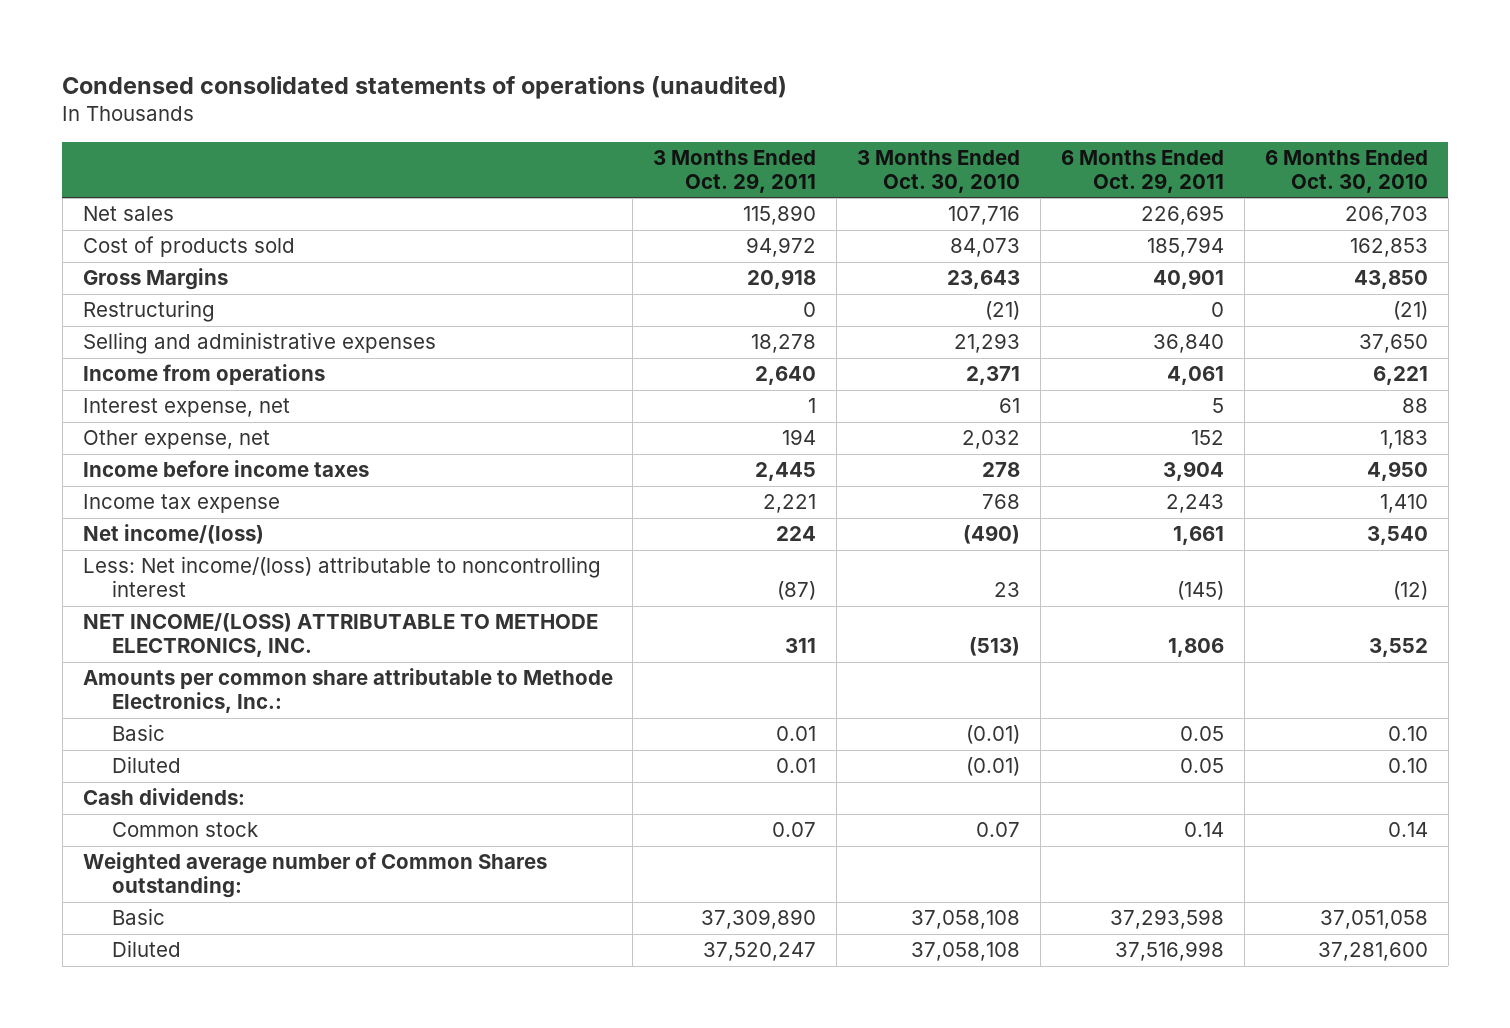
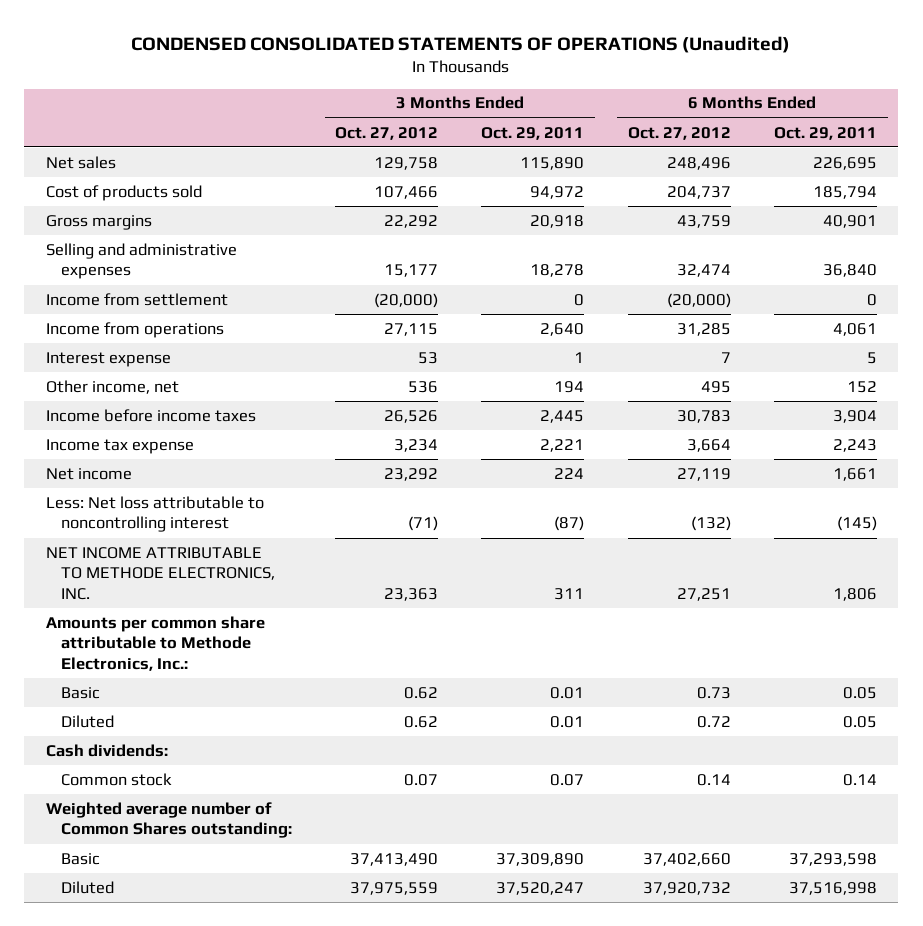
- Condensed consolidated statements of operations (unaudited)
+ CONDENSED CONSOLIDATED STATEMENTS OF OPERATIONS (Unaudited)
- | 3 Months Ended Oct. 29, 2011 | 3 Months Ended Oct. 30, 2010 | 6 Months Ended Oct. 29, 2011 | 6 Months Ended Oct. 30, 2010
+ | 3 Months Ended Oct. 27, 2012 | 3 Months Ended Oct. 29, 2011 | 6 Months Ended Oct. 27, 2012 | 6 Months Ended Oct. 29, 2011
- Gross Margins | 20,918 | 23,643 | 40,901 | 43,850
- Restructuring | 0 | (21) | 0 | (21)
+ Gross margins | 22,292 | 20,918 | 43,759 | 40,901
+ Income from settlement | (20,000) | 0 | (20,000) | 0
- Interest expense, net | 1 | 61 | 5 | 88
- Other expense, net | 194 | 2,032 | 152 | 1,183
+ Interest expense | 53 | 1 | 7 | 5
+ Other income, net | 536 | 194 | 495 | 152
- Net income/(loss) | 224 | (490) | 1,661 | 3,540
- Less: Net income/(loss) attributable to noncontrolling interest | (87) | 23 | (145) | (12)
- NET INCOME/(LOSS) ATTRIBUTABLE TO METHODE ELECTRONICS, INC. | 311 | (513) | 1,806 | 3,552
+ Net income | 23,292 | 224 | 27,119 | 1,661
+ Less: Net loss attributable to noncontrolling interest | (71) | (87) | (132) | (145)
+ NET INCOME ATTRIBUTABLE TO METHODE ELECTRONICS, INC. | 23,363 | 311 | 27,251 | 1,806

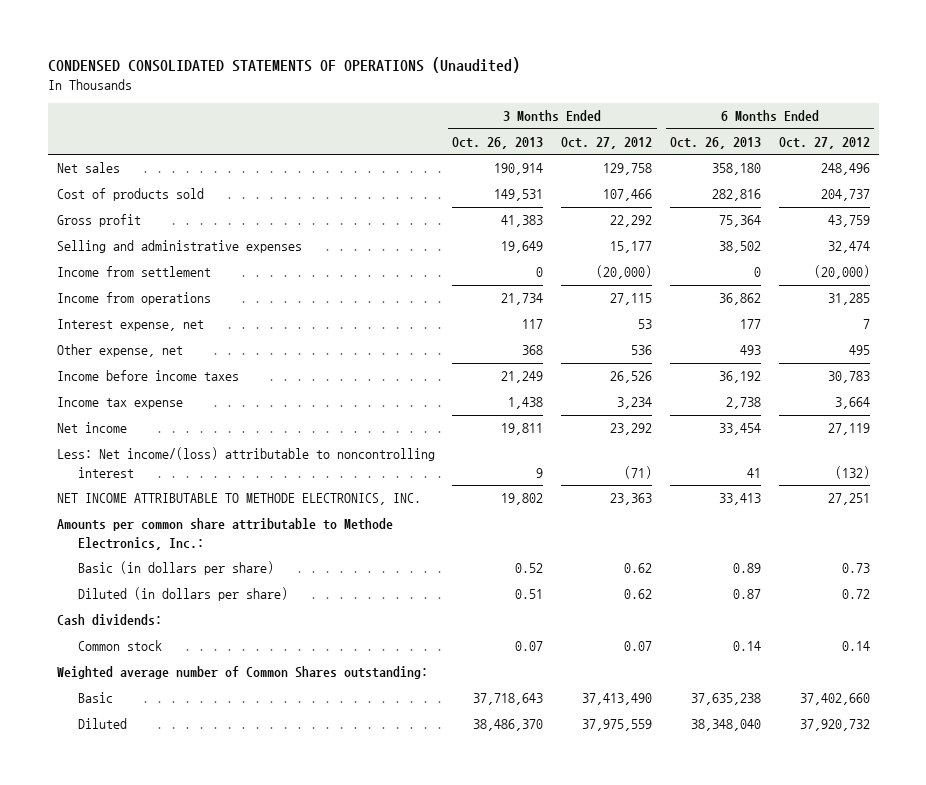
- | 3 Months Ended Oct. 27, 2012 | 3 Months Ended Oct. 29, 2011 | 6 Months Ended Oct. 27, 2012 | 6 Months Ended Oct. 29, 2011
+ | 3 Months Ended Oct. 26, 2013 | 3 Months Ended Oct. 27, 2012 | 6 Months Ended Oct. 26, 2013 | 6 Months Ended Oct. 27, 2012
- Gross margins | 22,292 | 20,918 | 43,759 | 40,901
+ Gross profit | 41,383 | 22,292 | 75,364 | 43,759
- Interest expense | 53 | 1 | 7 | 5
- Other income, net | 536 | 194 | 495 | 152
+ Interest expense, net | 117 | 53 | 177 | 7
+ Other expense, net | 368 | 536 | 493 | 495
- Less: Net loss attributable to noncontrolling interest | (71) | (87) | (132) | (145)
+ Less: Net income/(loss) attributable to noncontrolling interest | 9 | (71) | 41 | (132)
- Basic | 0.62 | 0.01 | 0.73 | 0.05
- Diluted | 0.62 | 0.01 | 0.72 | 0.05
+ Basic (in dollars per share) | 0.52 | 0.62 | 0.89 | 0.73
+ Diluted (in dollars per share) | 0.51 | 0.62 | 0.87 | 0.72

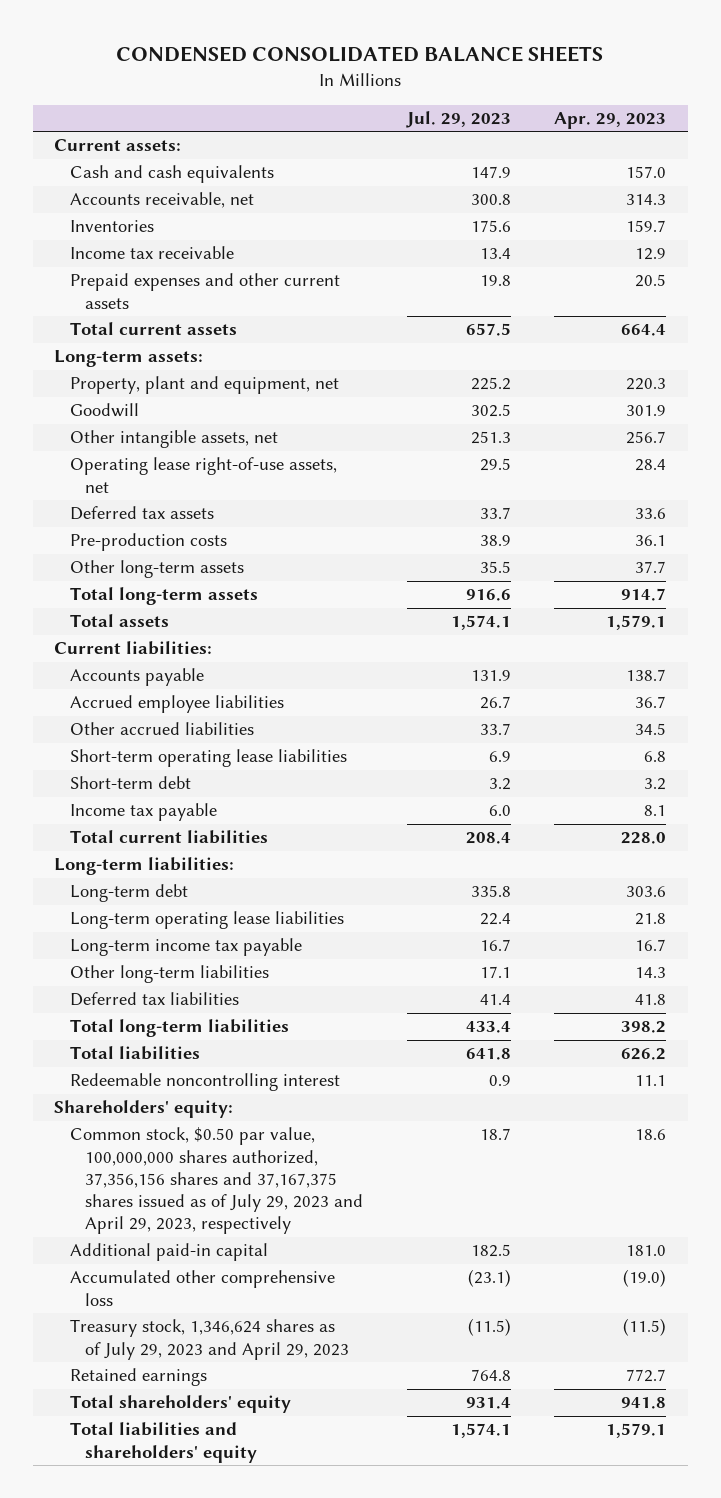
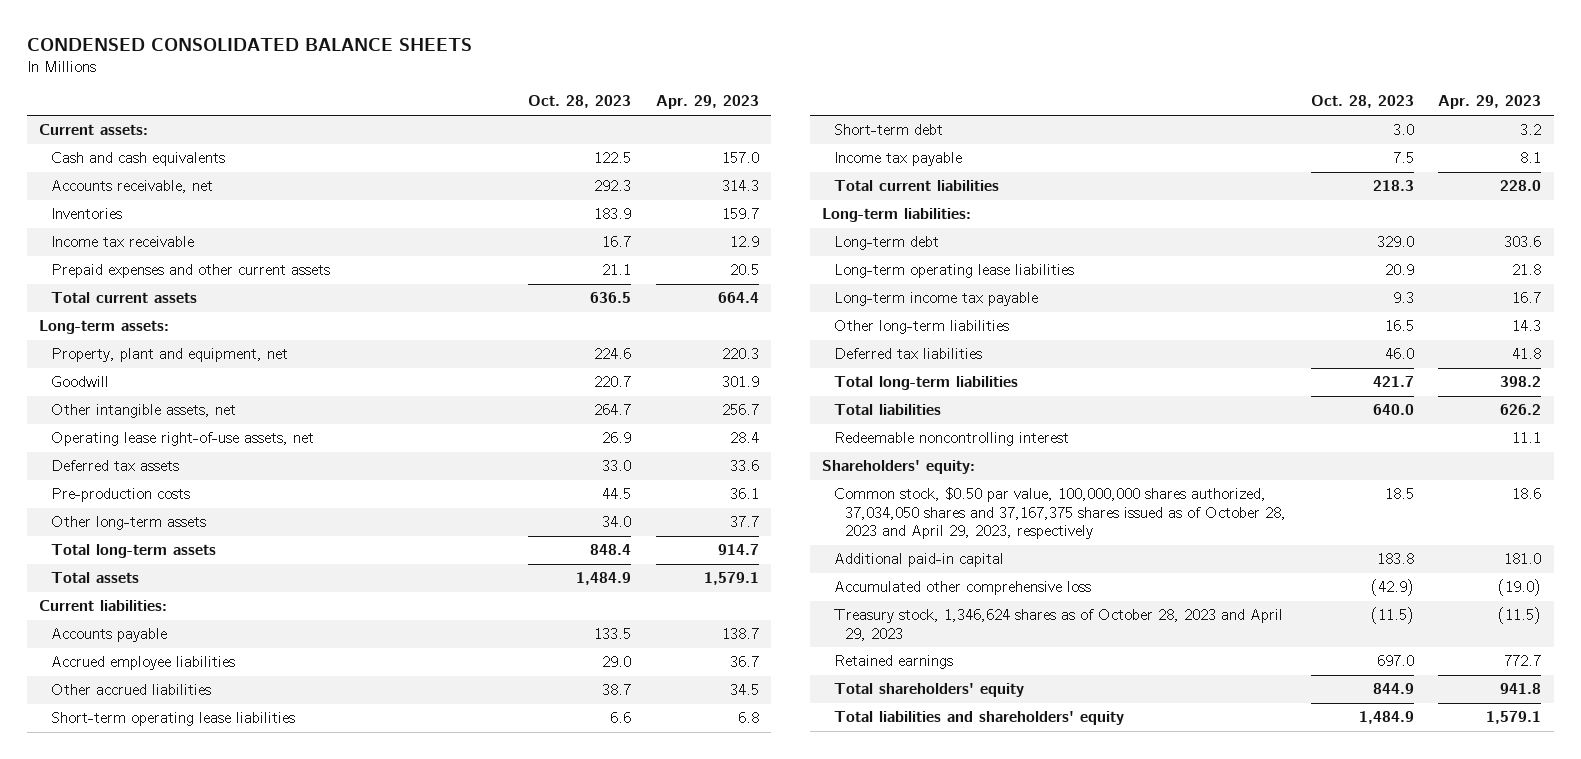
- | Jul. 29, 2023 | Apr. 29, 2023
+ | Oct. 28, 2023 | Apr. 29, 2023
- Common stock, $0.50 par value, 100,000,000 shares authorized, 37,356,156 shares and 37,167,375 shares issued as of July 29, 2023 and April 29, 2023, respectively | 18.7 | 18.6
+ Common stock, $0.50 par value, 100,000,000 shares authorized, 37,034,050 shares and 37,167,375 shares issued as of October 28, 2023 and April 29, 2023, respectively | 18.5 | 18.6
- Treasury stock, 1,346,624 shares as of July 29, 2023 and April 29, 2023 | (11.5) | (11.5)
+ Treasury stock, 1,346,624 shares as of October 28, 2023 and April 29, 2023 | (11.5) | (11.5)

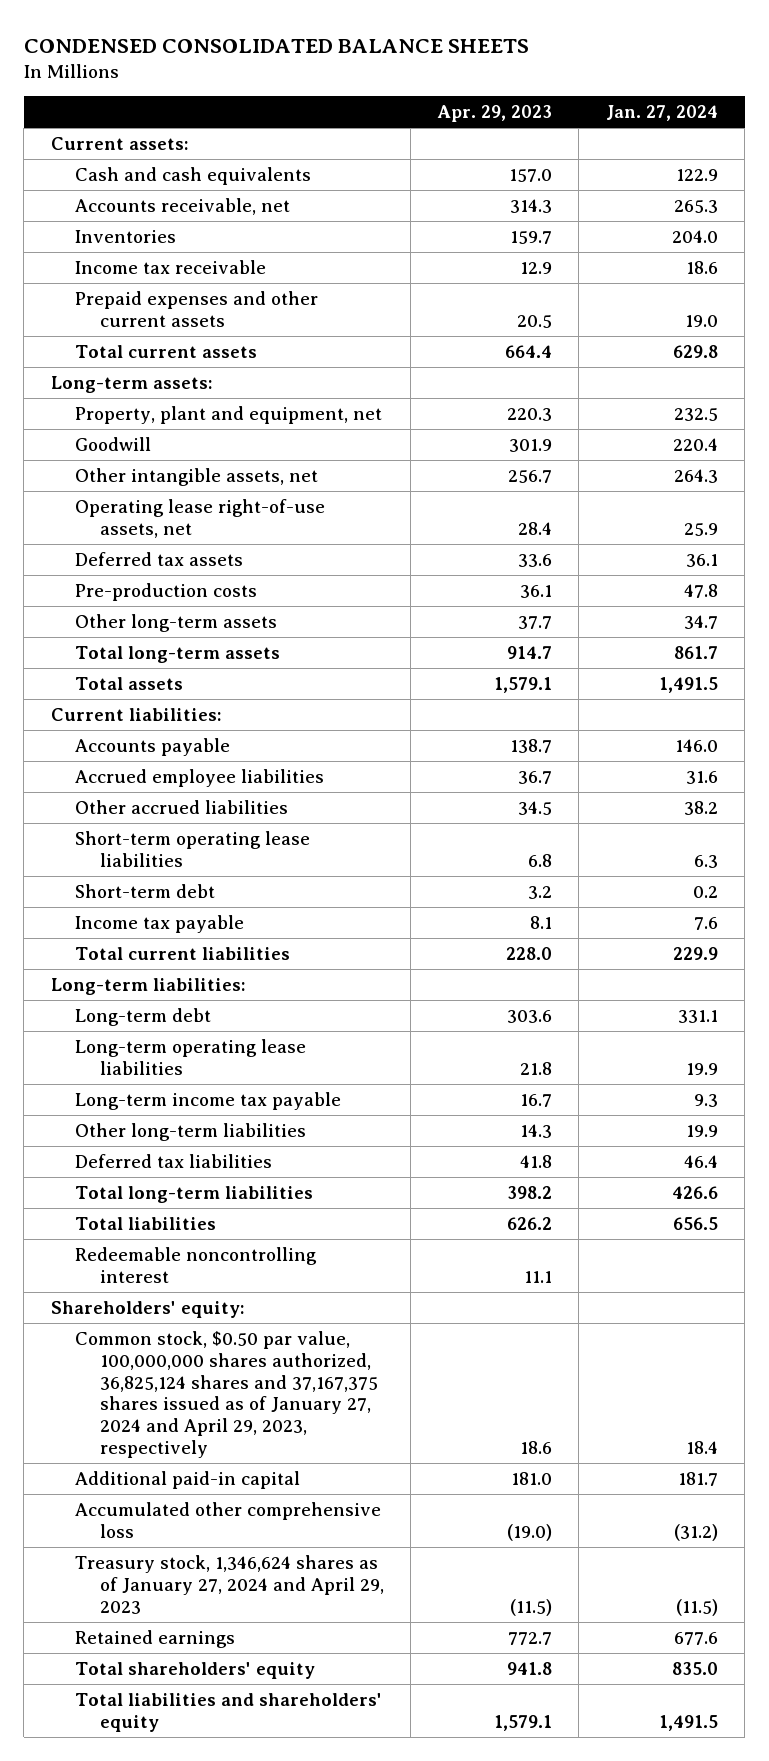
- | Oct. 28, 2023 | Apr. 29, 2023
+ | Apr. 29, 2023 | Jan. 27, 2024
- Common stock, $0.50 par value, 100,000,000 shares authorized, 37,034,050 shares and 37,167,375 shares issued as of October 28, 2023 and April 29, 2023, respectively | 18.5 | 18.6
+ Common stock, $0.50 par value, 100,000,000 shares authorized, 36,825,124 shares and 37,167,375 shares issued as of January 27, 2024 and April 29, 2023, respectively | 18.6 | 18.4
- Treasury stock, 1,346,624 shares as of October 28, 2023 and April 29, 2023 | (11.5) | (11.5)
+ Treasury stock, 1,346,624 shares as of January 27, 2024 and April 29, 2023 | (11.5) | (11.5)

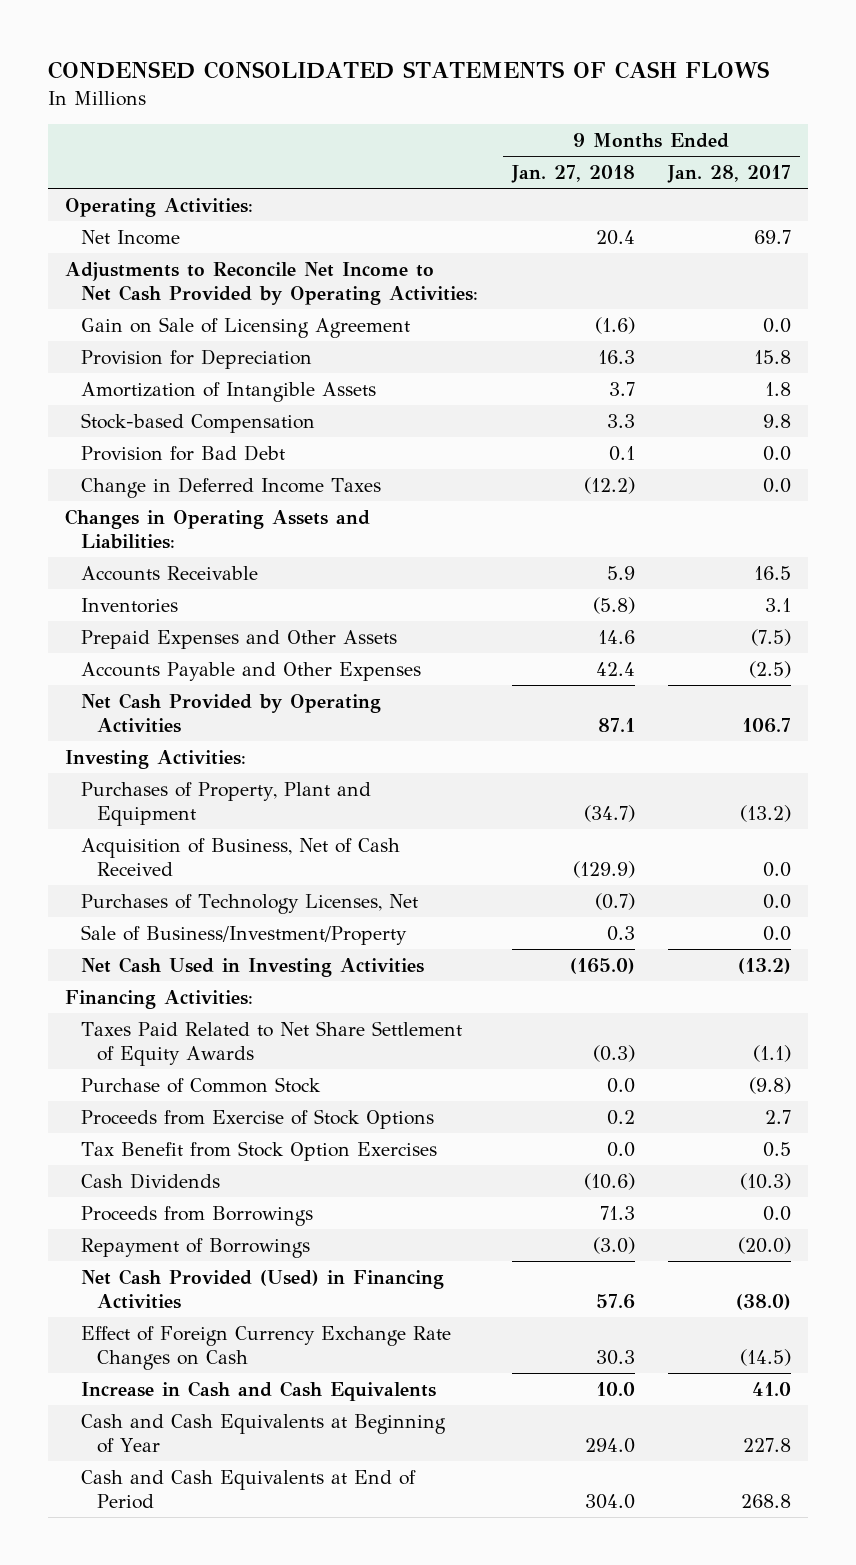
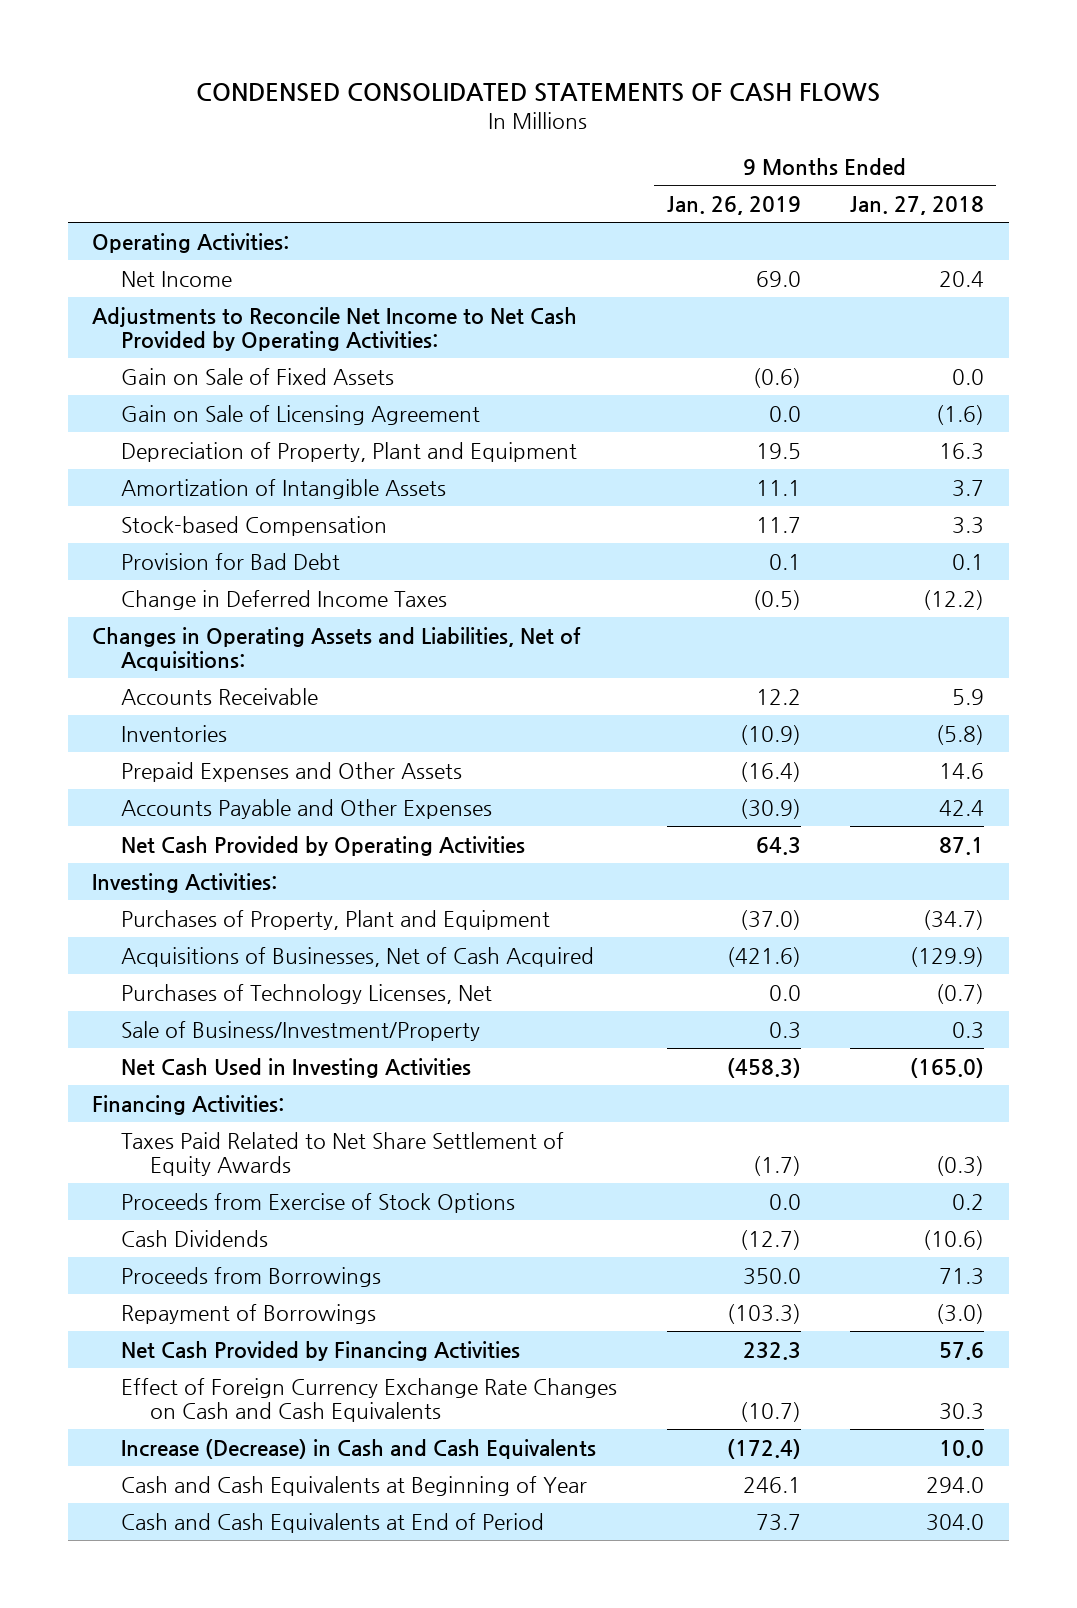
- | 9 Months Ended Jan. 27, 2018 | 9 Months Ended Jan. 28, 2017
+ | 9 Months Ended Jan. 26, 2019 | 9 Months Ended Jan. 27, 2018
+ Gain on Sale of Fixed Assets | (0.6) | 0.0
- Provision for Depreciation | 16.3 | 15.8
+ Depreciation of Property, Plant and Equipment | 19.5 | 16.3
- Changes in Operating Assets and Liabilities:
+ Changes in Operating Assets and Liabilities, Net of Acquisitions:
- Acquisition of Business, Net of Cash Received | (129.9) | 0.0
+ Acquisitions of Businesses, Net of Cash Acquired | (421.6) | (129.9)
- Purchase of Common Stock | 0.0 | (9.8)
- Tax Benefit from Stock Option Exercises | 0.0 | 0.5
- Net Cash Provided (Used) in Financing Activities | 57.6 | (38.0)
- Effect of Foreign Currency Exchange Rate Changes on Cash | 30.3 | (14.5)
- Increase in Cash and Cash Equivalents | 10.0 | 41.0
+ Net Cash Provided by Financing Activities | 232.3 | 57.6
+ Effect of Foreign Currency Exchange Rate Changes on Cash and Cash Equivalents | (10.7) | 30.3
+ Increase (Decrease) in Cash and Cash Equivalents | (172.4) | 10.0

